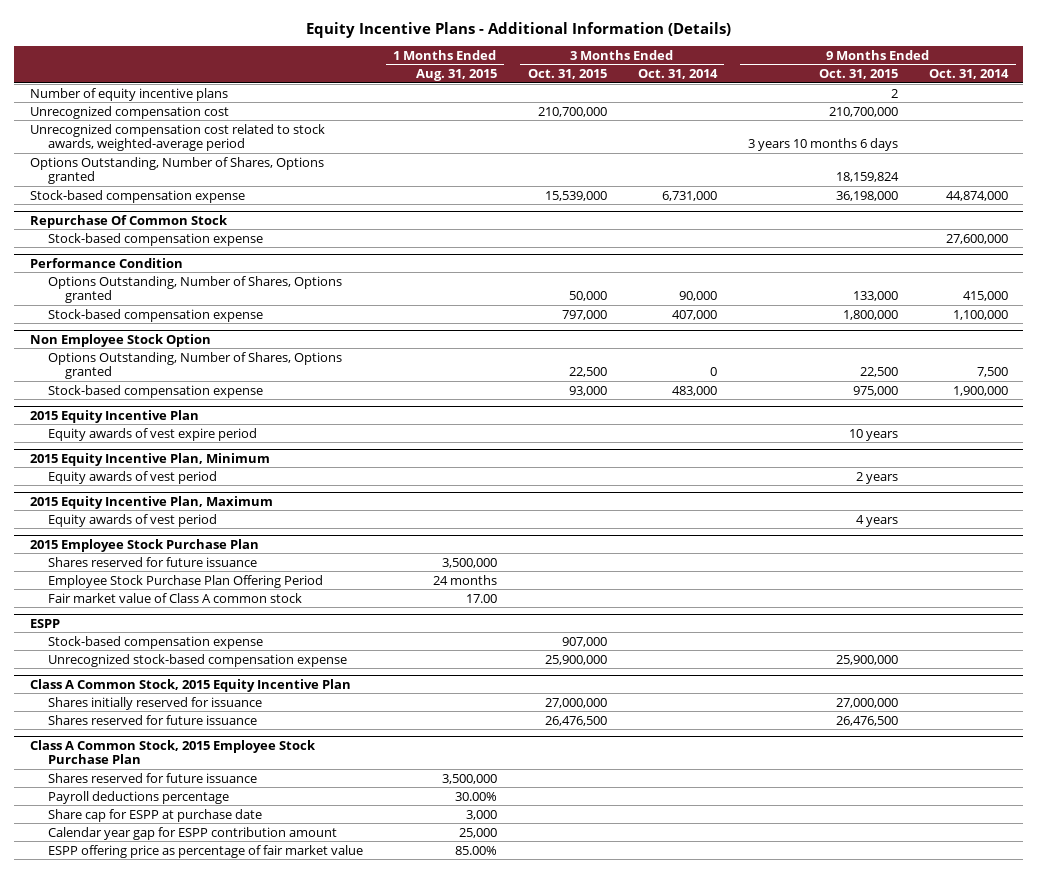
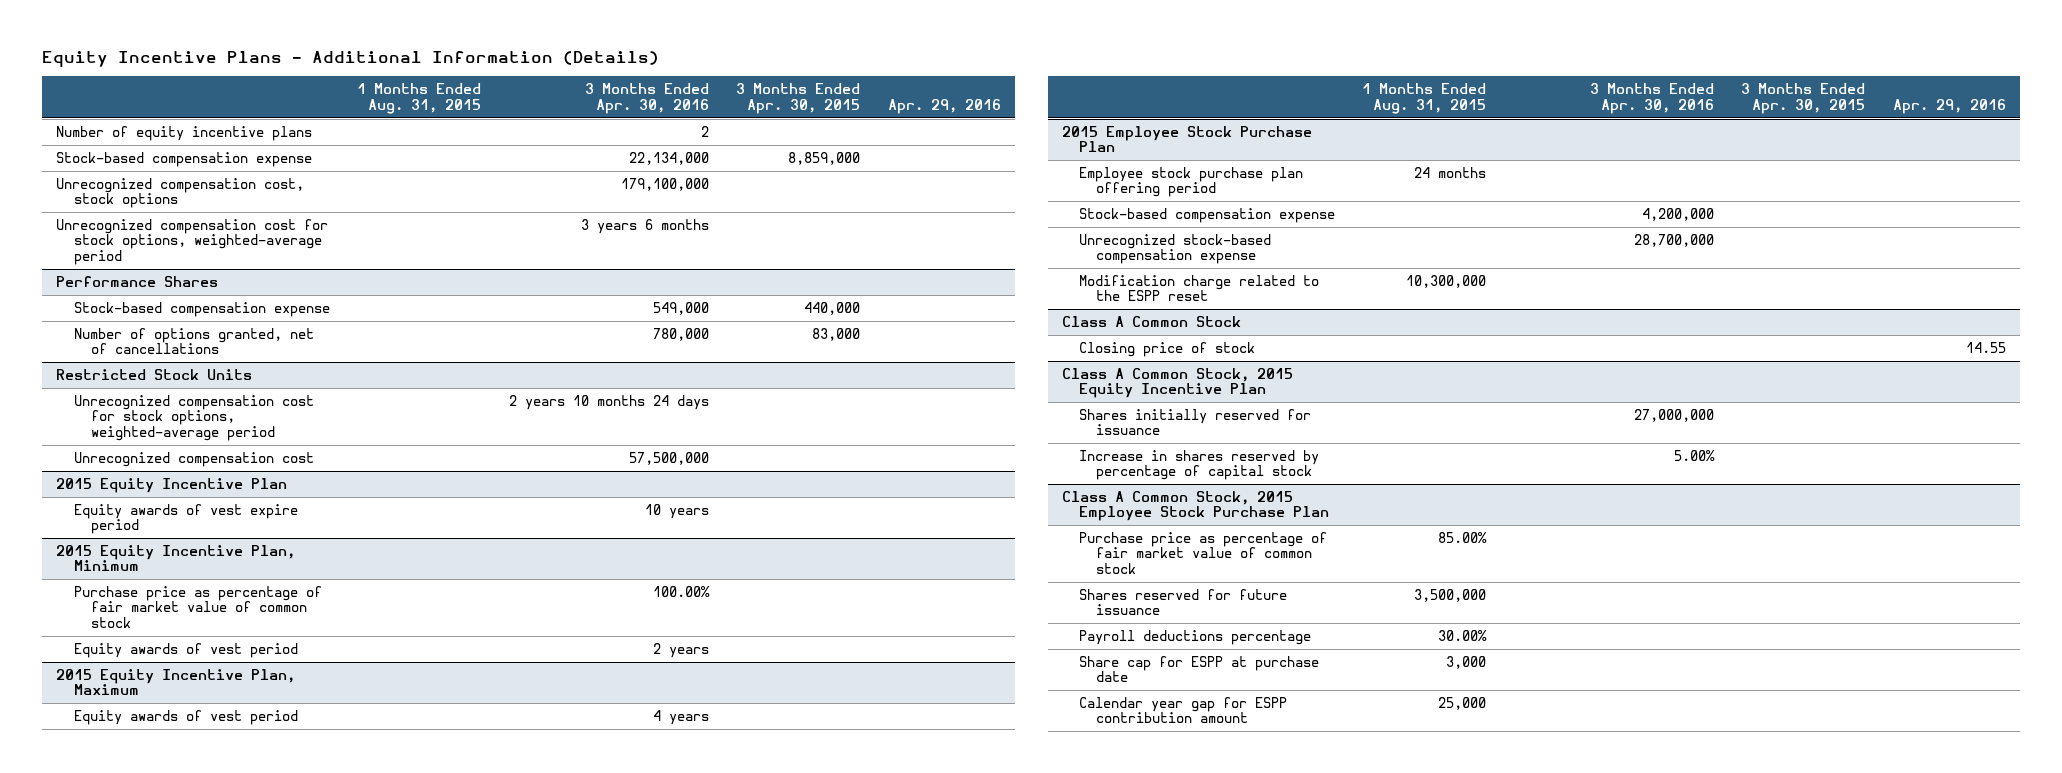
- | 1 Months Ended Aug. 31, 2015 | 3 Months Ended Oct. 31, 2015 | 3 Months Ended Oct. 31, 2014 | 9 Months Ended Oct. 31, 2015 | 9 Months Ended Oct. 31, 2014
+ | 1 Months Ended Aug. 31, 2015 | 3 Months Ended Apr. 30, 2016 | 3 Months Ended Apr. 30, 2015 | Apr. 29, 2016
- Unrecognized compensation cost | | 210,700,000 | | 210,700,000 |
- Unrecognized compensation cost related to stock awards, weighted-average period | | | | 3 years 10 months 6 days |
- Options Outstanding, Number of Shares, Options granted | | | | 18,159,824 |
- Repurchase Of Common Stock
- Stock-based compensation expense | | | | | 27,600,000
- Performance Condition
- Options Outstanding, Number of Shares, Options granted | | 50,000 | 90,000 | 133,000 | 415,000
+ Unrecognized compensation cost, stock options | | 179,100,000 | |
+ Unrecognized compensation cost for stock options, weighted-average period | | 3 years 6 months | |
+ Performance Shares
- Non Employee Stock Option
- Options Outstanding, Number of Shares, Options granted | | 22,500 | 0 | 22,500 | 7,500
- Stock-based compensation expense | | 93,000 | 483,000 | 975,000 | 1,900,000
+ Number of options granted, net of cancellations | | 780,000 | 83,000 |
+ Restricted Stock Units
+ Unrecognized compensation cost for stock options, weighted-average period | | 2 years 10 months 24 days | |
+ Unrecognized compensation cost | | 57,500,000 | |
@ 2015 Equity Incentive Plan, Minimum
+ Purchase price as percentage of fair market value of common stock | | 100.00% | |
@ 2015 Employee Stock Purchase Plan
- Shares reserved for future issuance | 3,500,000 | | | |
- Employee Stock Purchase Plan Offering Period | 24 months | | | |
- Fair market value of Class A common stock | 17.00 | | | |
- ESPP
- Stock-based compensation expense | | 907,000 | | |
- Unrecognized stock-based compensation expense | | 25,900,000 | | 25,900,000 |
@ 2015 Employee Stock Purchase Plan
+ Employee stock purchase plan offering period | 24 months | | |
+ Stock-based compensation expense | | 4,200,000 | |
+ Unrecognized stock-based compensation expense | | 28,700,000 | |
+ Modification charge related to the ESPP reset | 10,300,000 | | |
+ Class A Common Stock
+ Closing price of stock | | | | 14.55
@ Class A Common Stock, 2015 Equity Incentive Plan
- Shares reserved for future issuance | | 26,476,500 | | 26,476,500 |
+ Increase in shares reserved by percentage of capital stock | | 5.00% | |
@ Class A Common Stock, 2015 Employee Stock Purchase Plan
+ Purchase price as percentage of fair market value of common stock | 85.00% | | |
- ESPP offering price as percentage of fair market value | 85.00% | | | |

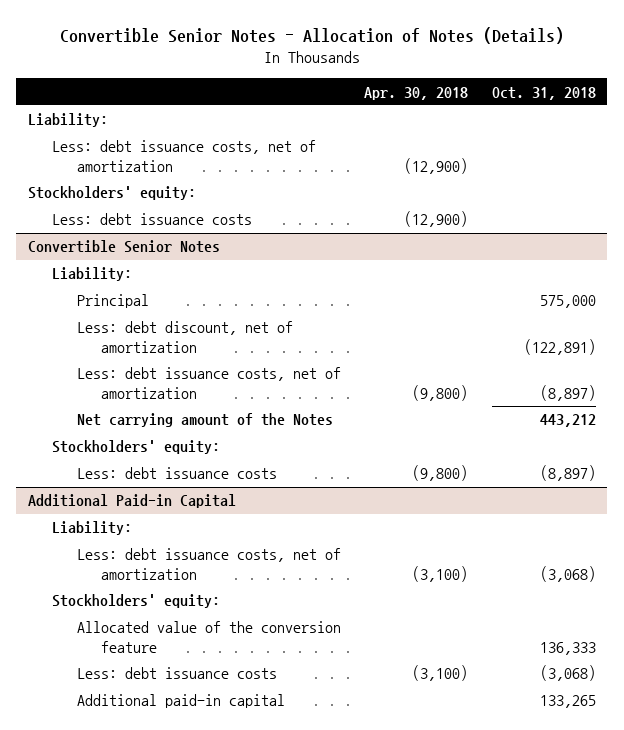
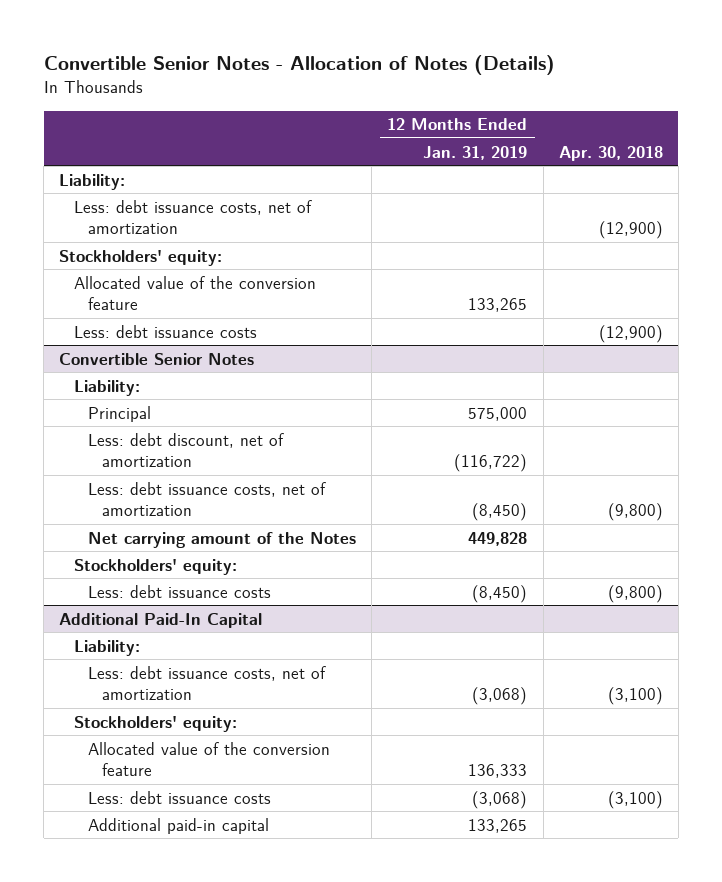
- | Apr. 30, 2018 | Oct. 31, 2018
+ | 12 Months Ended Jan. 31, 2019 | Apr. 30, 2018
+ Allocated value of the conversion feature | 133,265 |
- Additional Paid-in Capital
+ Additional Paid-In Capital

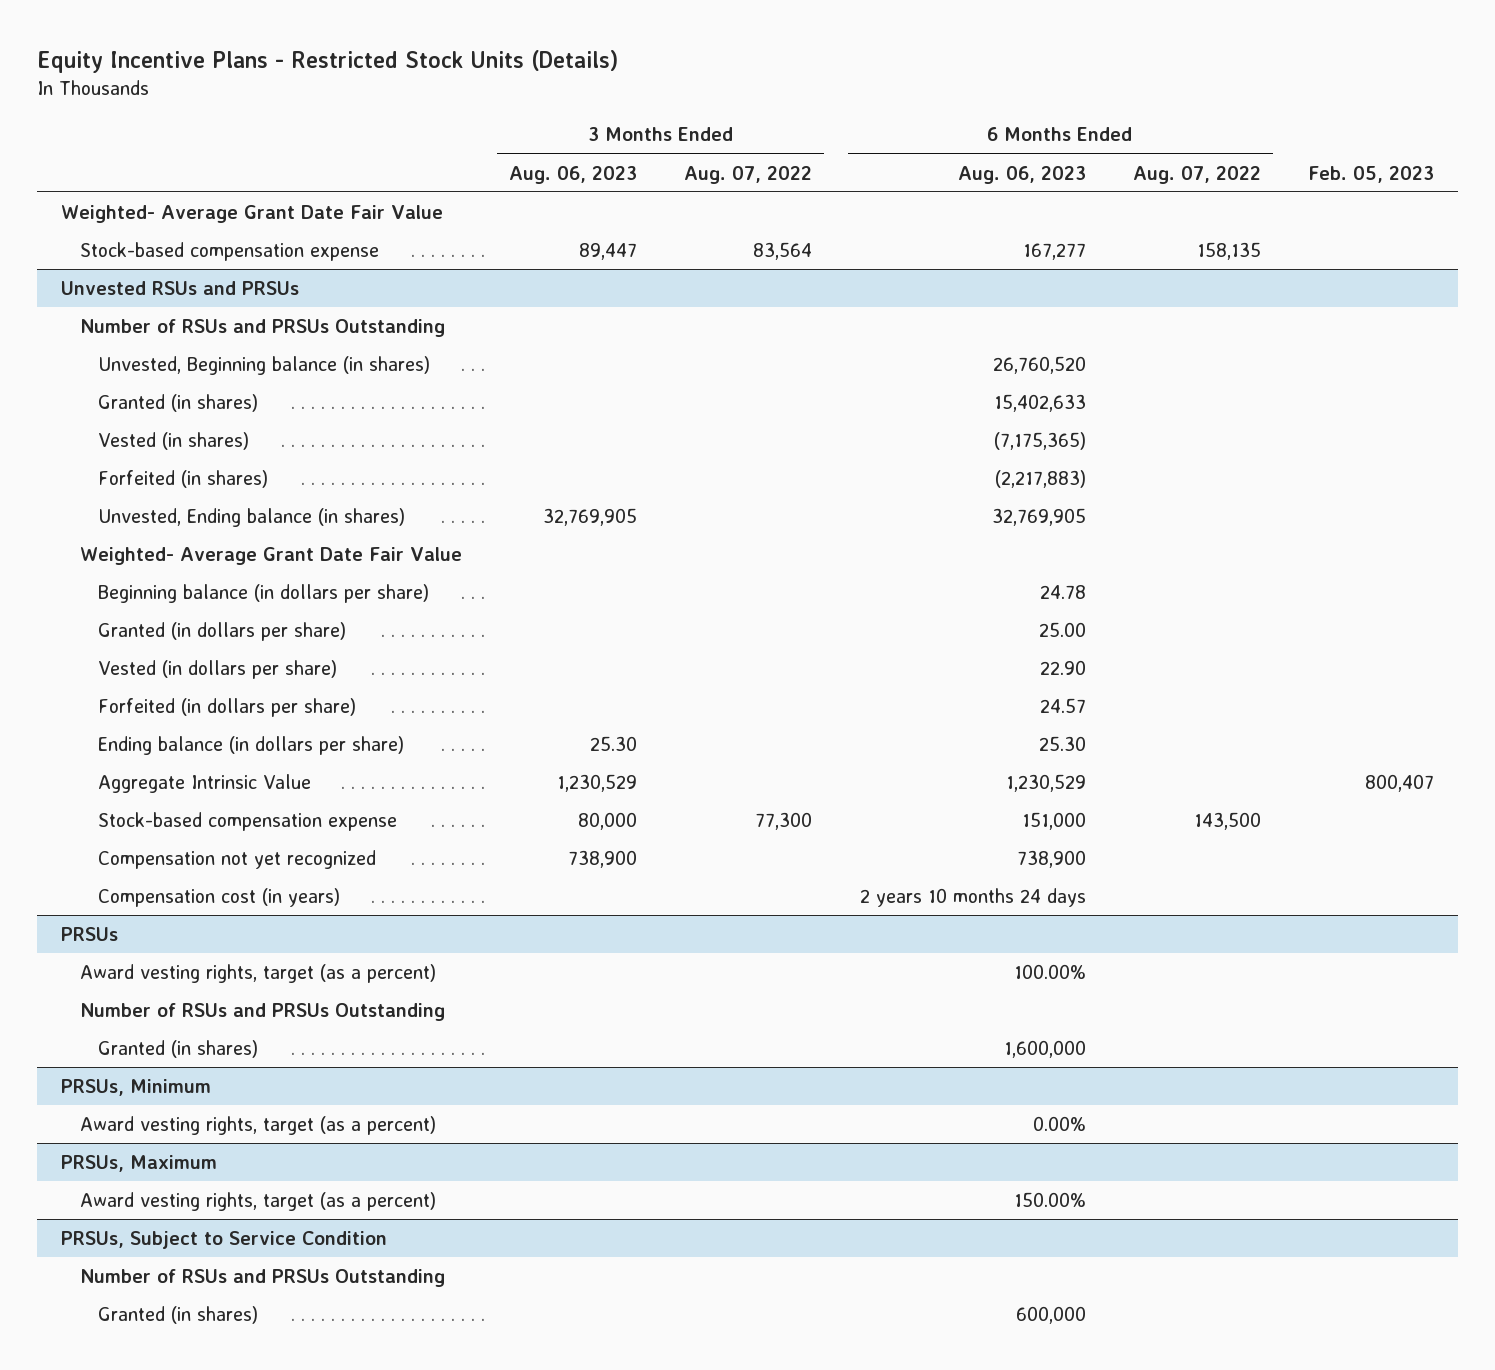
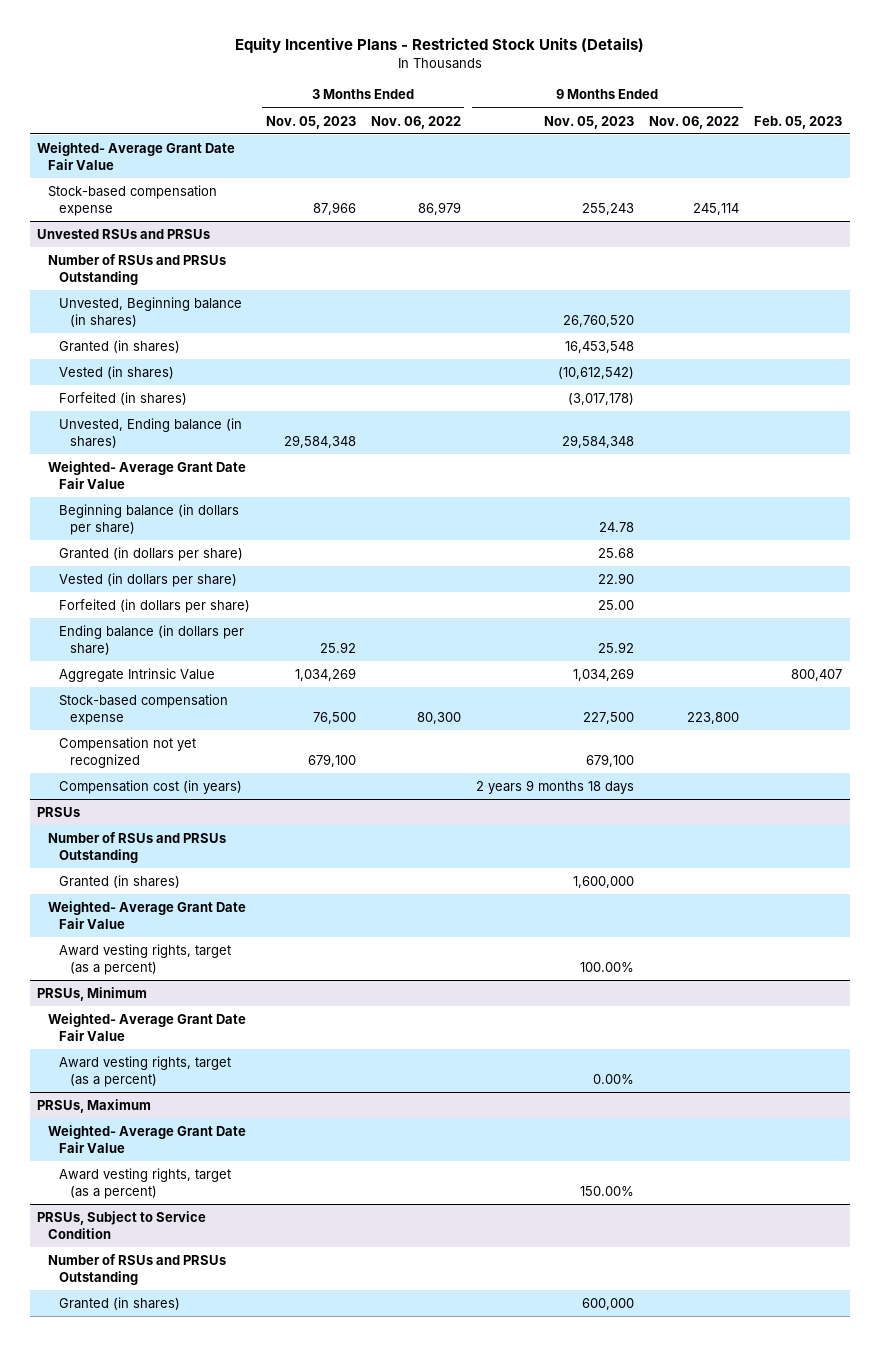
- | 3 Months Ended Aug. 06, 2023 | 3 Months Ended Aug. 07, 2022 | 6 Months Ended Aug. 06, 2023 | 6 Months Ended Aug. 07, 2022 | Feb. 05, 2023
+ | 3 Months Ended Nov. 05, 2023 | 3 Months Ended Nov. 06, 2022 | 9 Months Ended Nov. 05, 2023 | 9 Months Ended Nov. 06, 2022 | Feb. 05, 2023
@ PRSUs
+ Weighted- Average Grant Date Fair Value
moved down: Award vesting rights, target (as a percent) | | | 100.00% | |
@ PRSUs, Minimum
+ Weighted- Average Grant Date Fair Value
@ PRSUs, Maximum
+ Weighted- Average Grant Date Fair Value

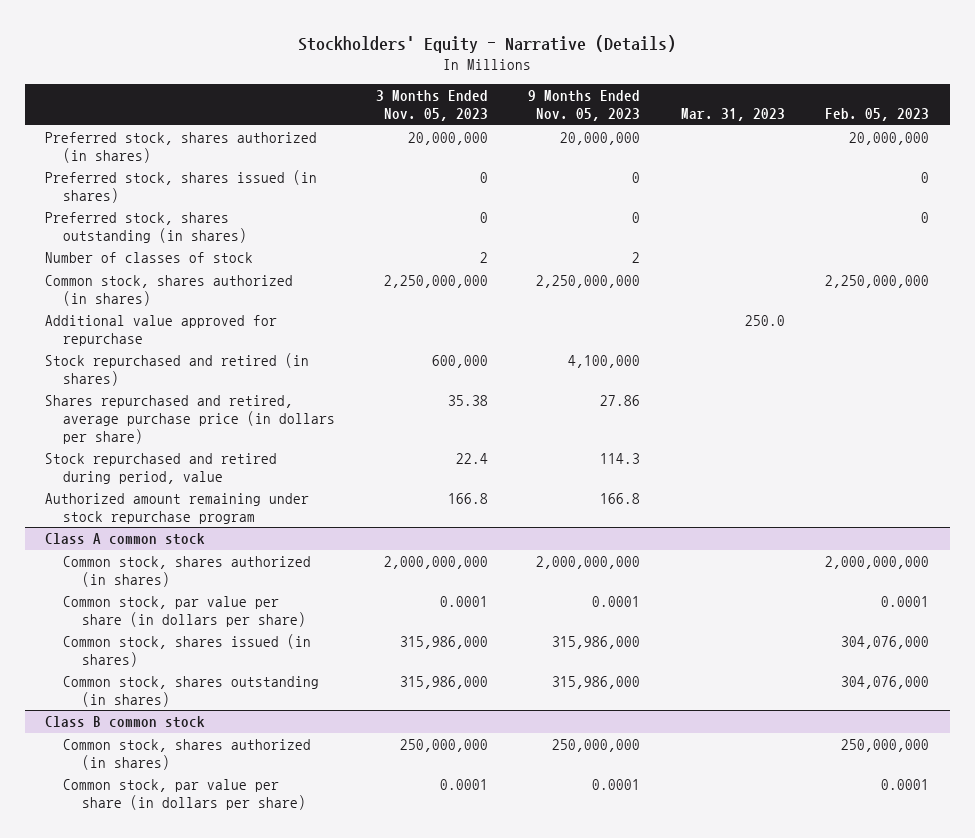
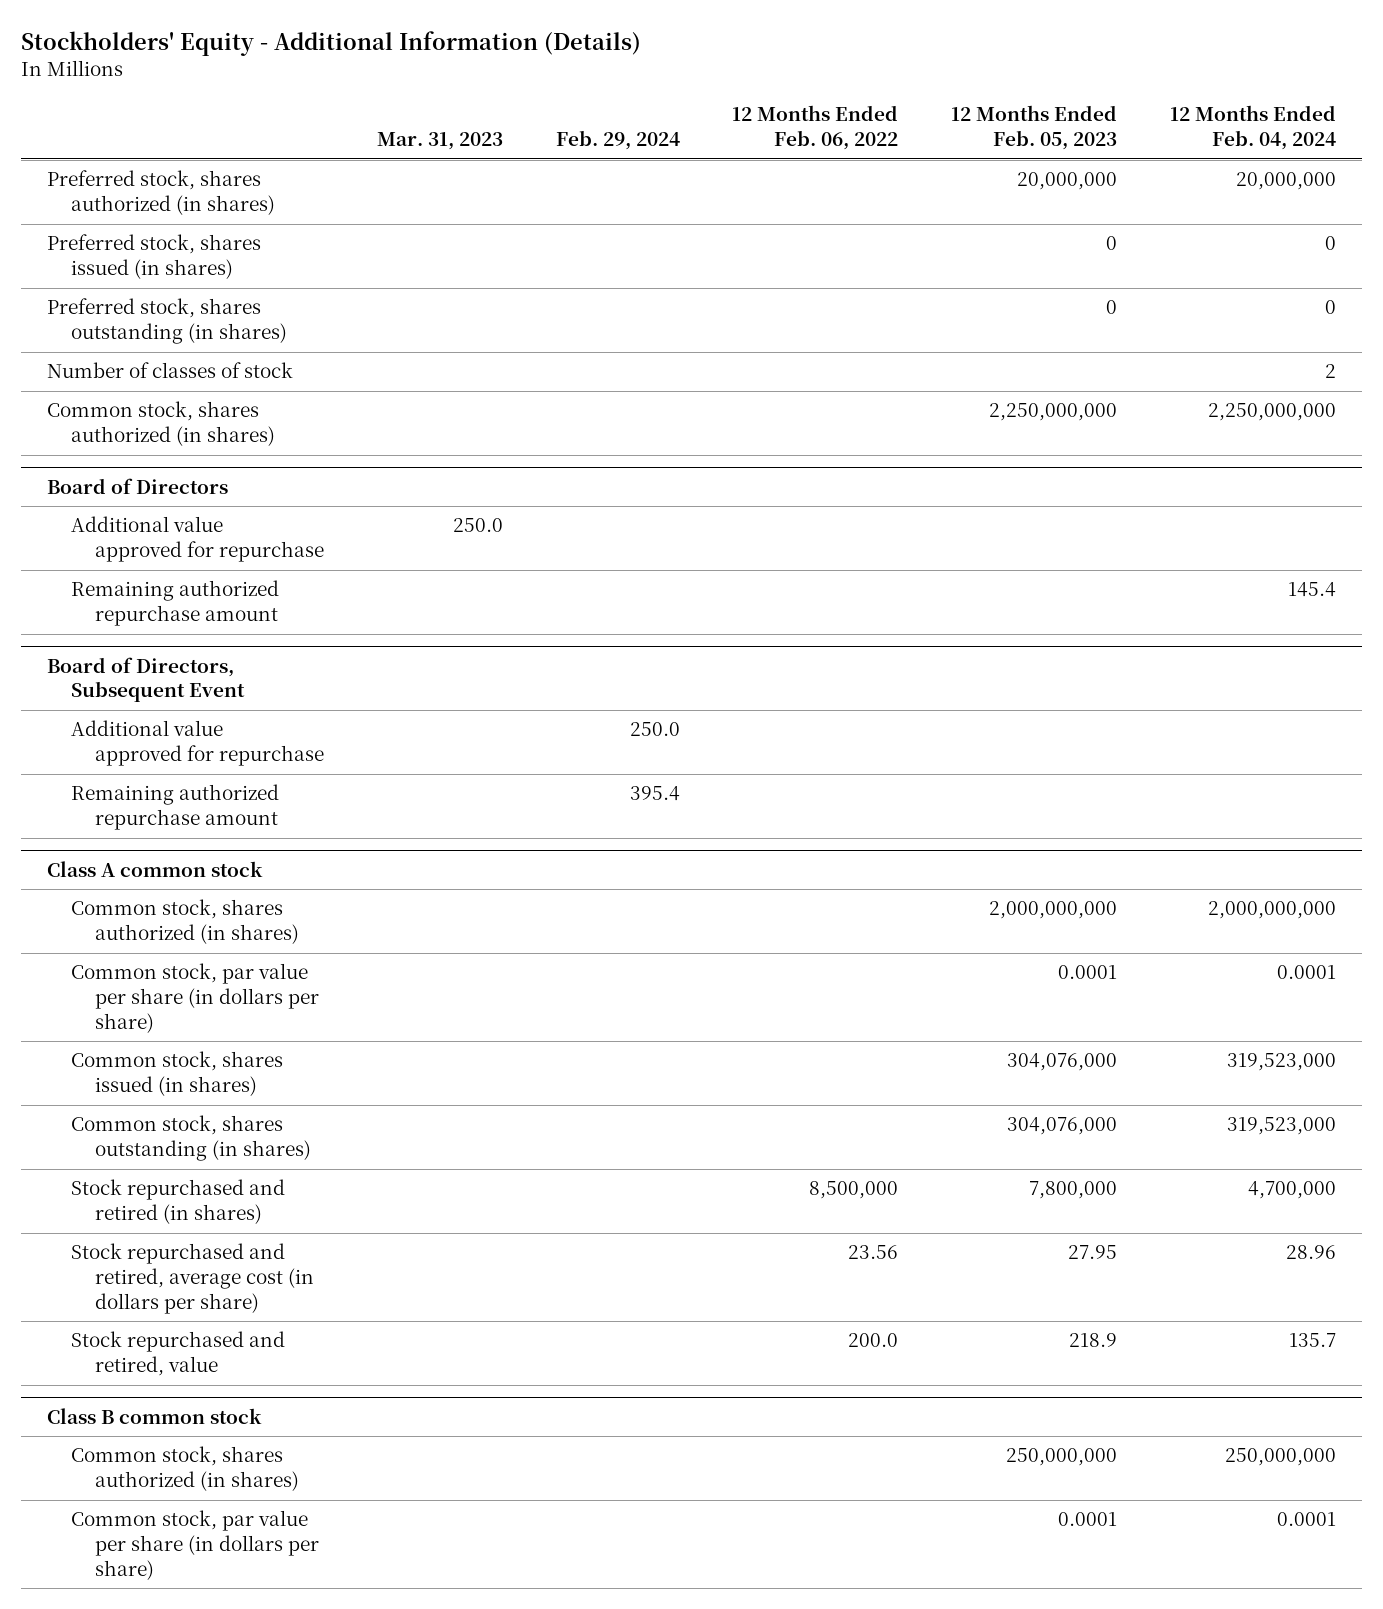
- Stockholders' Equity - Narrative (Details)
+ Stockholders' Equity - Additional Information (Details)
- | 3 Months Ended Nov. 05, 2023 | 9 Months Ended Nov. 05, 2023 | Mar. 31, 2023 | Feb. 05, 2023
+ | Mar. 31, 2023 | Feb. 29, 2024 | 12 Months Ended Feb. 06, 2022 | 12 Months Ended Feb. 05, 2023 | 12 Months Ended Feb. 04, 2024
- Additional value approved for repurchase | | | 250.0 |
- Stock repurchased and retired (in shares) | 600,000 | 4,100,000 | |
- Shares repurchased and retired, average purchase price (in dollars per share) | 35.38 | 27.86 | |
- Stock repurchased and retired during period, value | 22.4 | 114.3 | |
- Authorized amount remaining under stock repurchase program | 166.8 | 166.8 | |
+ Board of Directors
+ Additional value approved for repurchase | 250.0 | | | |
+ Remaining authorized repurchase amount | | | | | 145.4
+ Board of Directors, Subsequent Event
+ Additional value approved for repurchase | | 250.0 | | |
+ Remaining authorized repurchase amount | | 395.4 | | |
@ Class A common stock
+ Stock repurchased and retired (in shares) | | | 8,500,000 | 7,800,000 | 4,700,000
+ Stock repurchased and retired, average cost (in dollars per share) | | | 23.56 | 27.95 | 28.96
+ Stock repurchased and retired, value | | | 200.0 | 218.9 | 135.7

